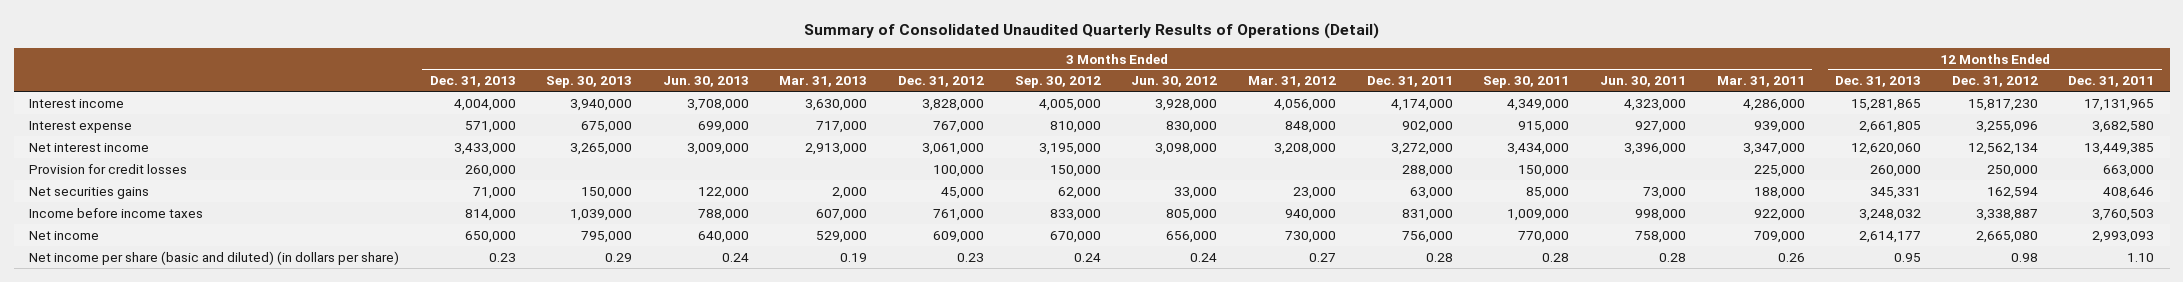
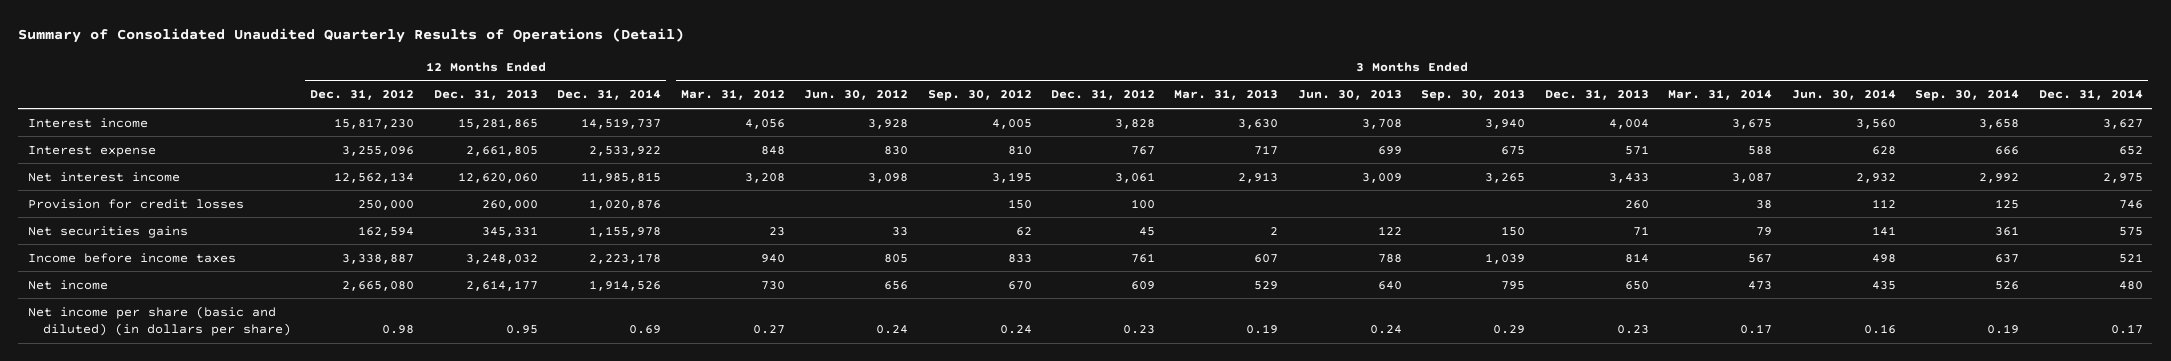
- | 3 Months Ended Dec. 31, 2013 | 3 Months Ended Sep. 30, 2013 | 3 Months Ended Jun. 30, 2013 | 3 Months Ended Mar. 31, 2013 | 3 Months Ended Dec. 31, 2012 | 3 Months Ended Sep. 30, 2012 | 3 Months Ended Jun. 30, 2012 | 3 Months Ended Mar. 31, 2012 | 3 Months Ended Dec. 31, 2011 | 3 Months Ended Sep. 30, 2011 | 3 Months Ended Jun. 30, 2011 | 3 Months Ended Mar. 31, 2011 | 12 Months Ended Dec. 31, 2013 | 12 Months Ended Dec. 31, 2012 | 12 Months Ended Dec. 31, 2011
+ | 12 Months Ended Dec. 31, 2012 | 12 Months Ended Dec. 31, 2013 | 12 Months Ended Dec. 31, 2014 | 3 Months Ended Mar. 31, 2012 | 3 Months Ended Jun. 30, 2012 | 3 Months Ended Sep. 30, 2012 | 3 Months Ended Dec. 31, 2012 | 3 Months Ended Mar. 31, 2013 | 3 Months Ended Jun. 30, 2013 | 3 Months Ended Sep. 30, 2013 | 3 Months Ended Dec. 31, 2013 | 3 Months Ended Mar. 31, 2014 | 3 Months Ended Jun. 30, 2014 | 3 Months Ended Sep. 30, 2014 | 3 Months Ended Dec. 31, 2014
- Interest income | 4,004,000 | 3,940,000 | 3,708,000 | 3,630,000 | 3,828,000 | 4,005,000 | 3,928,000 | 4,056,000 | 4,174,000 | 4,349,000 | 4,323,000 | 4,286,000 | 15,281,865 | 15,817,230 | 17,131,965
- Interest expense | 571,000 | 675,000 | 699,000 | 717,000 | 767,000 | 810,000 | 830,000 | 848,000 | 902,000 | 915,000 | 927,000 | 939,000 | 2,661,805 | 3,255,096 | 3,682,580
- Net interest income | 3,433,000 | 3,265,000 | 3,009,000 | 2,913,000 | 3,061,000 | 3,195,000 | 3,098,000 | 3,208,000 | 3,272,000 | 3,434,000 | 3,396,000 | 3,347,000 | 12,620,060 | 12,562,134 | 13,449,385
- Provision for credit losses | 260,000 | | | | 100,000 | 150,000 | | | 288,000 | 150,000 | | 225,000 | 260,000 | 250,000 | 663,000
- Net securities gains | 71,000 | 150,000 | 122,000 | 2,000 | 45,000 | 62,000 | 33,000 | 23,000 | 63,000 | 85,000 | 73,000 | 188,000 | 345,331 | 162,594 | 408,646
- Income before income taxes | 814,000 | 1,039,000 | 788,000 | 607,000 | 761,000 | 833,000 | 805,000 | 940,000 | 831,000 | 1,009,000 | 998,000 | 922,000 | 3,248,032 | 3,338,887 | 3,760,503
- Net income | 650,000 | 795,000 | 640,000 | 529,000 | 609,000 | 670,000 | 656,000 | 730,000 | 756,000 | 770,000 | 758,000 | 709,000 | 2,614,177 | 2,665,080 | 2,993,093
+ Interest income | 15,817,230 | 15,281,865 | 14,519,737 | 4,056 | 3,928 | 4,005 | 3,828 | 3,630 | 3,708 | 3,940 | 4,004 | 3,675 | 3,560 | 3,658 | 3,627
+ Interest expense | 3,255,096 | 2,661,805 | 2,533,922 | 848 | 830 | 810 | 767 | 717 | 699 | 675 | 571 | 588 | 628 | 666 | 652
+ Net interest income | 12,562,134 | 12,620,060 | 11,985,815 | 3,208 | 3,098 | 3,195 | 3,061 | 2,913 | 3,009 | 3,265 | 3,433 | 3,087 | 2,932 | 2,992 | 2,975
+ Provision for credit losses | 250,000 | 260,000 | 1,020,876 | | | 150 | 100 | | | | 260 | 38 | 112 | 125 | 746
+ Net securities gains | 162,594 | 345,331 | 1,155,978 | 23 | 33 | 62 | 45 | 2 | 122 | 150 | 71 | 79 | 141 | 361 | 575
+ Income before income taxes | 3,338,887 | 3,248,032 | 2,223,178 | 940 | 805 | 833 | 761 | 607 | 788 | 1,039 | 814 | 567 | 498 | 637 | 521
+ Net income | 2,665,080 | 2,614,177 | 1,914,526 | 730 | 656 | 670 | 609 | 529 | 640 | 795 | 650 | 473 | 435 | 526 | 480

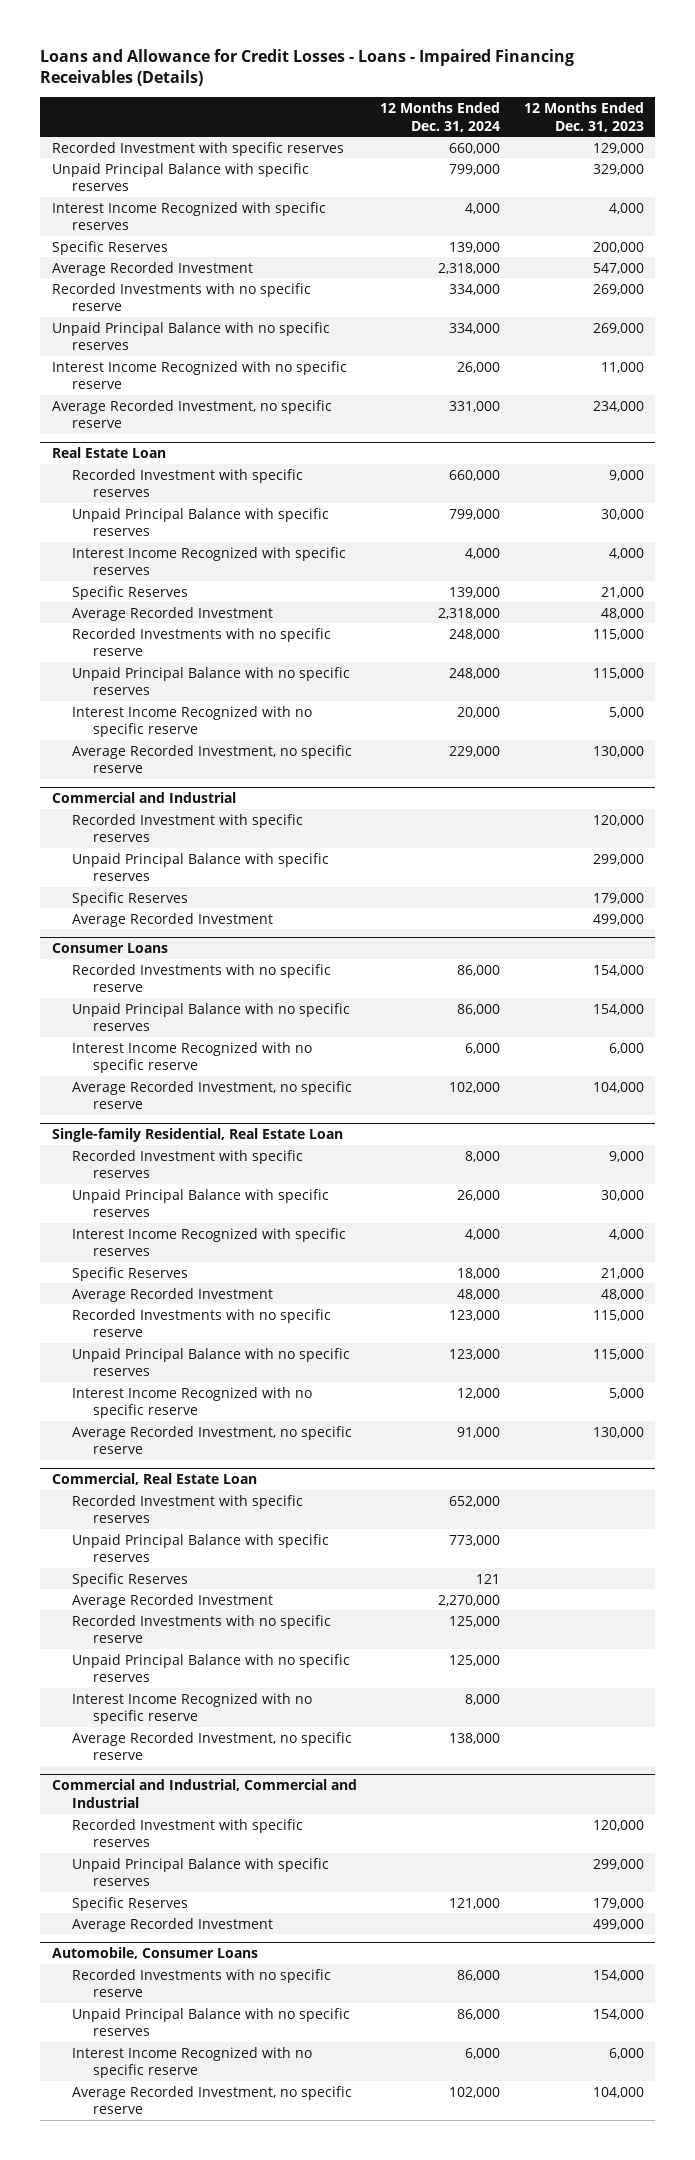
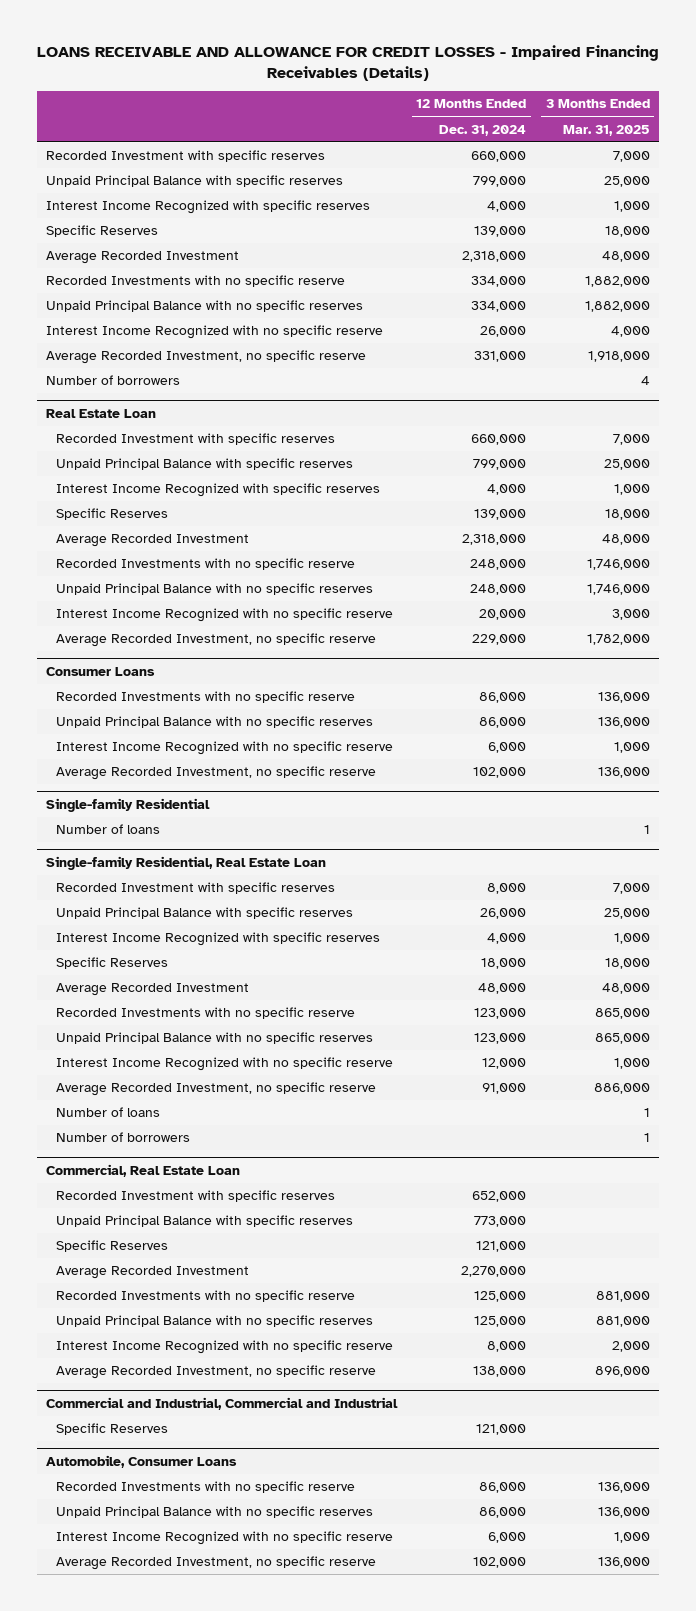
- Loans and Allowance for Credit Losses - Loans - Impaired Financing Receivables (Details)
+ LOANS RECEIVABLE AND ALLOWANCE FOR CREDIT LOSSES - Impaired Financing Receivables (Details)
- | 12 Months Ended Dec. 31, 2024 | 12 Months Ended Dec. 31, 2023
+ | 12 Months Ended Dec. 31, 2024 | 3 Months Ended Mar. 31, 2025
+ Number of borrowers | | 4
- Commercial and Industrial
- Recorded Investment with specific reserves | | 120,000
- Unpaid Principal Balance with specific reserves | | 299,000
- Specific Reserves | | 179,000
- Average Recorded Investment | | 499,000
+ Single-family Residential
+ Number of loans | | 1
@ Single-family Residential, Real Estate Loan
+ Number of loans | | 1
+ Number of borrowers | | 1
@ Commercial, Real Estate Loan
- Specific Reserves | 121 |
+ Specific Reserves | 121,000 |
@ Commercial and Industrial, Commercial and Industrial
- Recorded Investment with specific reserves | | 120,000
- Unpaid Principal Balance with specific reserves | | 299,000
- Average Recorded Investment | | 499,000

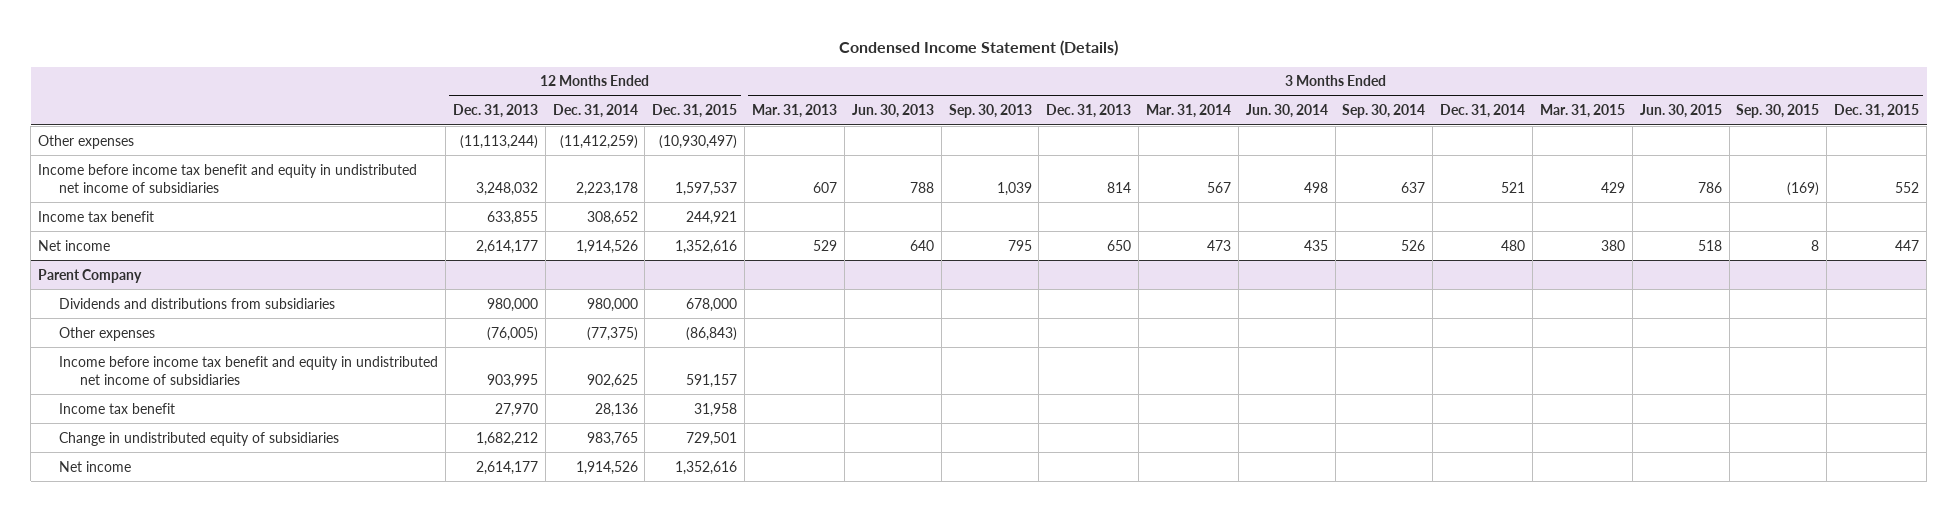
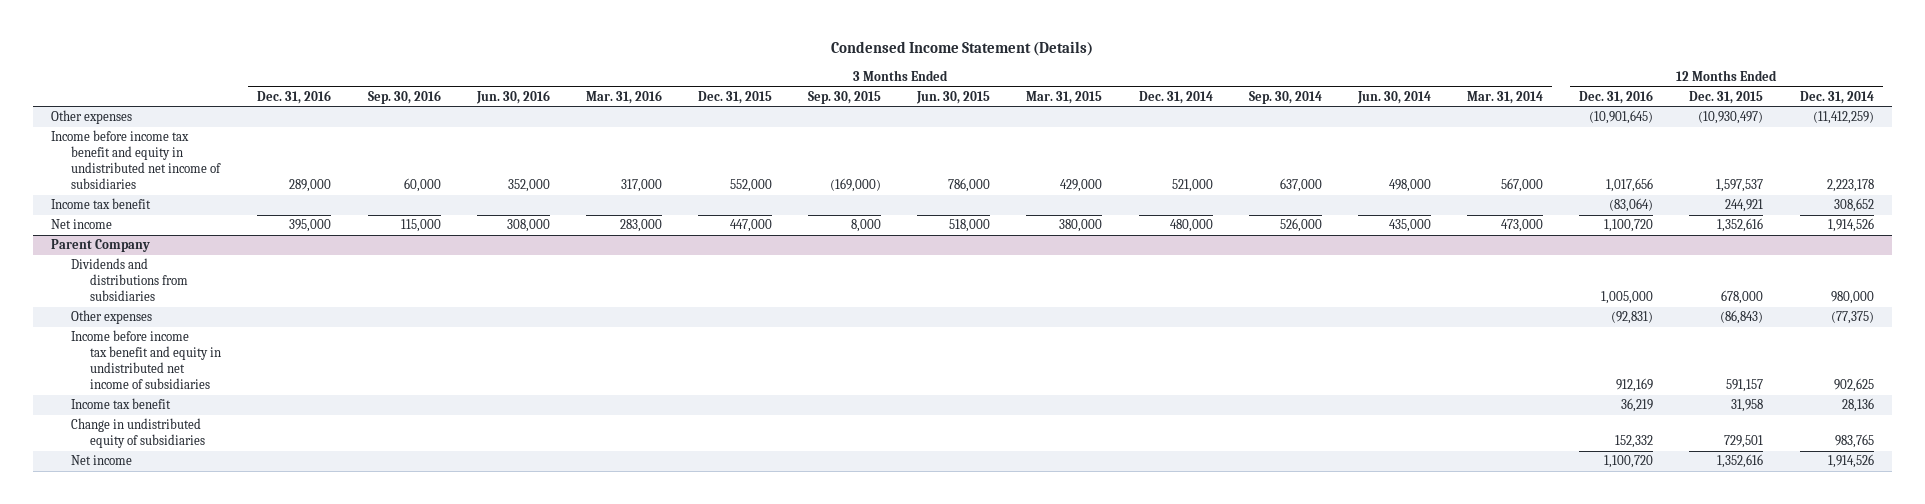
- | 12 Months Ended Dec. 31, 2013 | 12 Months Ended Dec. 31, 2014 | 12 Months Ended Dec. 31, 2015 | 3 Months Ended Mar. 31, 2013 | 3 Months Ended Jun. 30, 2013 | 3 Months Ended Sep. 30, 2013 | 3 Months Ended Dec. 31, 2013 | 3 Months Ended Mar. 31, 2014 | 3 Months Ended Jun. 30, 2014 | 3 Months Ended Sep. 30, 2014 | 3 Months Ended Dec. 31, 2014 | 3 Months Ended Mar. 31, 2015 | 3 Months Ended Jun. 30, 2015 | 3 Months Ended Sep. 30, 2015 | 3 Months Ended Dec. 31, 2015
+ | 3 Months Ended Dec. 31, 2016 | 3 Months Ended Sep. 30, 2016 | 3 Months Ended Jun. 30, 2016 | 3 Months Ended Mar. 31, 2016 | 3 Months Ended Dec. 31, 2015 | 3 Months Ended Sep. 30, 2015 | 3 Months Ended Jun. 30, 2015 | 3 Months Ended Mar. 31, 2015 | 3 Months Ended Dec. 31, 2014 | 3 Months Ended Sep. 30, 2014 | 3 Months Ended Jun. 30, 2014 | 3 Months Ended Mar. 31, 2014 | 12 Months Ended Dec. 31, 2016 | 12 Months Ended Dec. 31, 2015 | 12 Months Ended Dec. 31, 2014
- Income before income tax benefit and equity in undistributed net income of subsidiaries | 3,248,032 | 2,223,178 | 1,597,537 | 607 | 788 | 1,039 | 814 | 567 | 498 | 637 | 521 | 429 | 786 | (169) | 552
+ Income before income tax benefit and equity in undistributed net income of subsidiaries | 289,000 | 60,000 | 352,000 | 317,000 | 552,000 | (169,000) | 786,000 | 429,000 | 521,000 | 637,000 | 498,000 | 567,000 | 1,017,656 | 1,597,537 | 2,223,178
- Net income | 2,614,177 | 1,914,526 | 1,352,616 | 529 | 640 | 795 | 650 | 473 | 435 | 526 | 480 | 380 | 518 | 8 | 447
+ Net income | 395,000 | 115,000 | 308,000 | 283,000 | 447,000 | 8,000 | 518,000 | 380,000 | 480,000 | 526,000 | 435,000 | 473,000 | 1,100,720 | 1,352,616 | 1,914,526

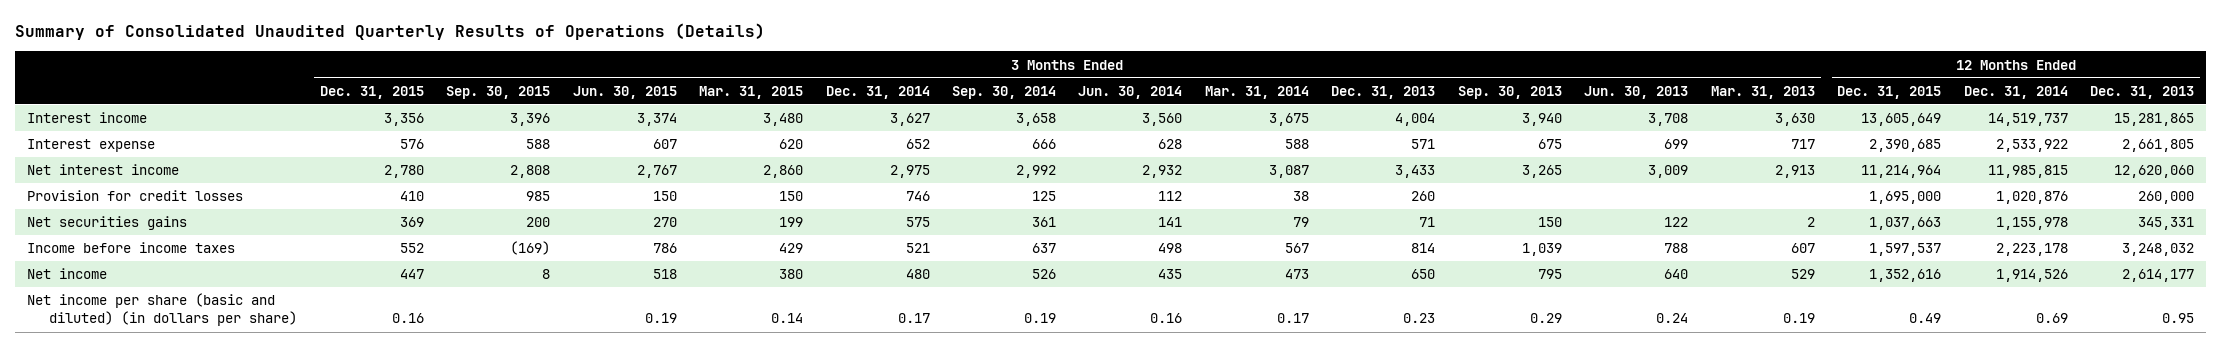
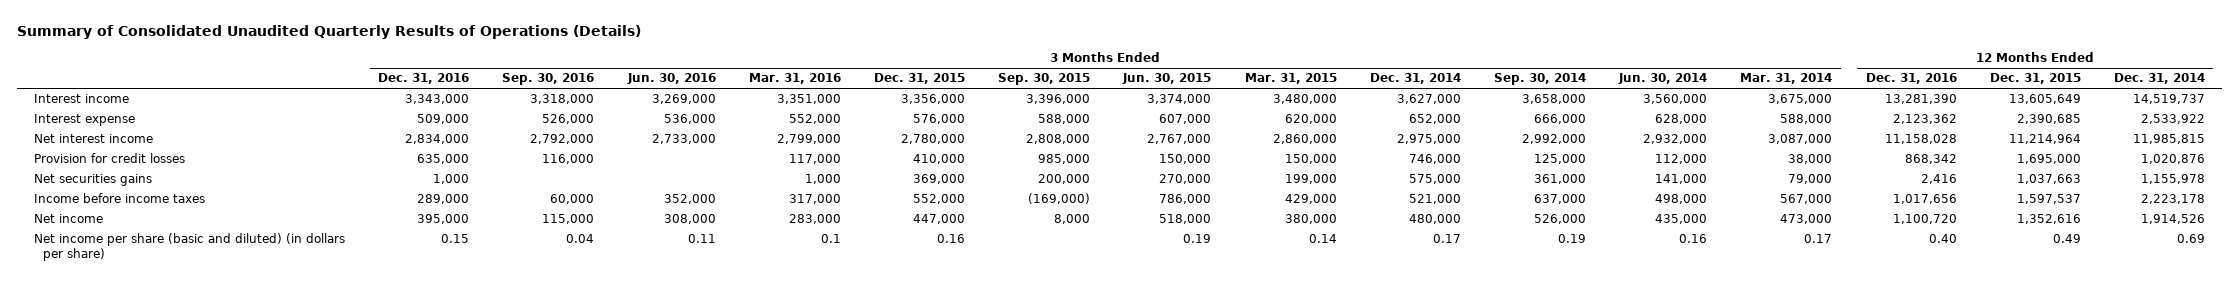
- | 3 Months Ended Dec. 31, 2015 | 3 Months Ended Sep. 30, 2015 | 3 Months Ended Jun. 30, 2015 | 3 Months Ended Mar. 31, 2015 | 3 Months Ended Dec. 31, 2014 | 3 Months Ended Sep. 30, 2014 | 3 Months Ended Jun. 30, 2014 | 3 Months Ended Mar. 31, 2014 | 3 Months Ended Dec. 31, 2013 | 3 Months Ended Sep. 30, 2013 | 3 Months Ended Jun. 30, 2013 | 3 Months Ended Mar. 31, 2013 | 12 Months Ended Dec. 31, 2015 | 12 Months Ended Dec. 31, 2014 | 12 Months Ended Dec. 31, 2013
+ | 3 Months Ended Dec. 31, 2016 | 3 Months Ended Sep. 30, 2016 | 3 Months Ended Jun. 30, 2016 | 3 Months Ended Mar. 31, 2016 | 3 Months Ended Dec. 31, 2015 | 3 Months Ended Sep. 30, 2015 | 3 Months Ended Jun. 30, 2015 | 3 Months Ended Mar. 31, 2015 | 3 Months Ended Dec. 31, 2014 | 3 Months Ended Sep. 30, 2014 | 3 Months Ended Jun. 30, 2014 | 3 Months Ended Mar. 31, 2014 | 12 Months Ended Dec. 31, 2016 | 12 Months Ended Dec. 31, 2015 | 12 Months Ended Dec. 31, 2014
- Interest income | 3,356 | 3,396 | 3,374 | 3,480 | 3,627 | 3,658 | 3,560 | 3,675 | 4,004 | 3,940 | 3,708 | 3,630 | 13,605,649 | 14,519,737 | 15,281,865
- Interest expense | 576 | 588 | 607 | 620 | 652 | 666 | 628 | 588 | 571 | 675 | 699 | 717 | 2,390,685 | 2,533,922 | 2,661,805
- Net interest income | 2,780 | 2,808 | 2,767 | 2,860 | 2,975 | 2,992 | 2,932 | 3,087 | 3,433 | 3,265 | 3,009 | 2,913 | 11,214,964 | 11,985,815 | 12,620,060
- Provision for credit losses | 410 | 985 | 150 | 150 | 746 | 125 | 112 | 38 | 260 | | | | 1,695,000 | 1,020,876 | 260,000
- Net securities gains | 369 | 200 | 270 | 199 | 575 | 361 | 141 | 79 | 71 | 150 | 122 | 2 | 1,037,663 | 1,155,978 | 345,331
- Income before income taxes | 552 | (169) | 786 | 429 | 521 | 637 | 498 | 567 | 814 | 1,039 | 788 | 607 | 1,597,537 | 2,223,178 | 3,248,032
- Net income | 447 | 8 | 518 | 380 | 480 | 526 | 435 | 473 | 650 | 795 | 640 | 529 | 1,352,616 | 1,914,526 | 2,614,177
+ Interest income | 3,343,000 | 3,318,000 | 3,269,000 | 3,351,000 | 3,356,000 | 3,396,000 | 3,374,000 | 3,480,000 | 3,627,000 | 3,658,000 | 3,560,000 | 3,675,000 | 13,281,390 | 13,605,649 | 14,519,737
+ Interest expense | 509,000 | 526,000 | 536,000 | 552,000 | 576,000 | 588,000 | 607,000 | 620,000 | 652,000 | 666,000 | 628,000 | 588,000 | 2,123,362 | 2,390,685 | 2,533,922
+ Net interest income | 2,834,000 | 2,792,000 | 2,733,000 | 2,799,000 | 2,780,000 | 2,808,000 | 2,767,000 | 2,860,000 | 2,975,000 | 2,992,000 | 2,932,000 | 3,087,000 | 11,158,028 | 11,214,964 | 11,985,815
+ Provision for credit losses | 635,000 | 116,000 | | 117,000 | 410,000 | 985,000 | 150,000 | 150,000 | 746,000 | 125,000 | 112,000 | 38,000 | 868,342 | 1,695,000 | 1,020,876
+ Net securities gains | 1,000 | | | 1,000 | 369,000 | 200,000 | 270,000 | 199,000 | 575,000 | 361,000 | 141,000 | 79,000 | 2,416 | 1,037,663 | 1,155,978
+ Income before income taxes | 289,000 | 60,000 | 352,000 | 317,000 | 552,000 | (169,000) | 786,000 | 429,000 | 521,000 | 637,000 | 498,000 | 567,000 | 1,017,656 | 1,597,537 | 2,223,178
+ Net income | 395,000 | 115,000 | 308,000 | 283,000 | 447,000 | 8,000 | 518,000 | 380,000 | 480,000 | 526,000 | 435,000 | 473,000 | 1,100,720 | 1,352,616 | 1,914,526

